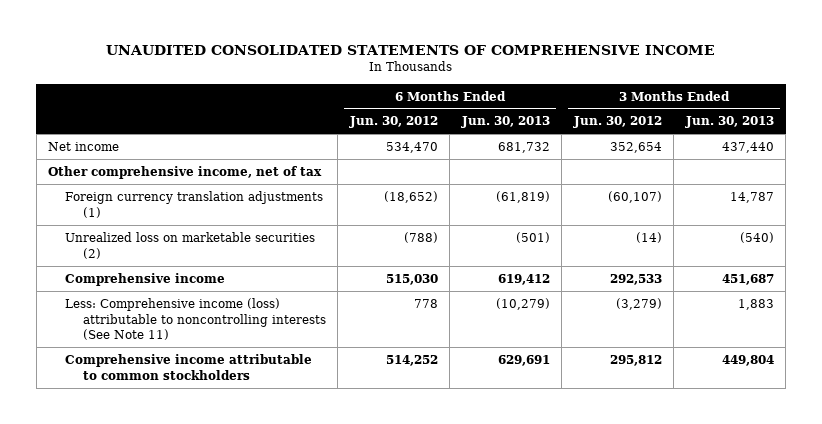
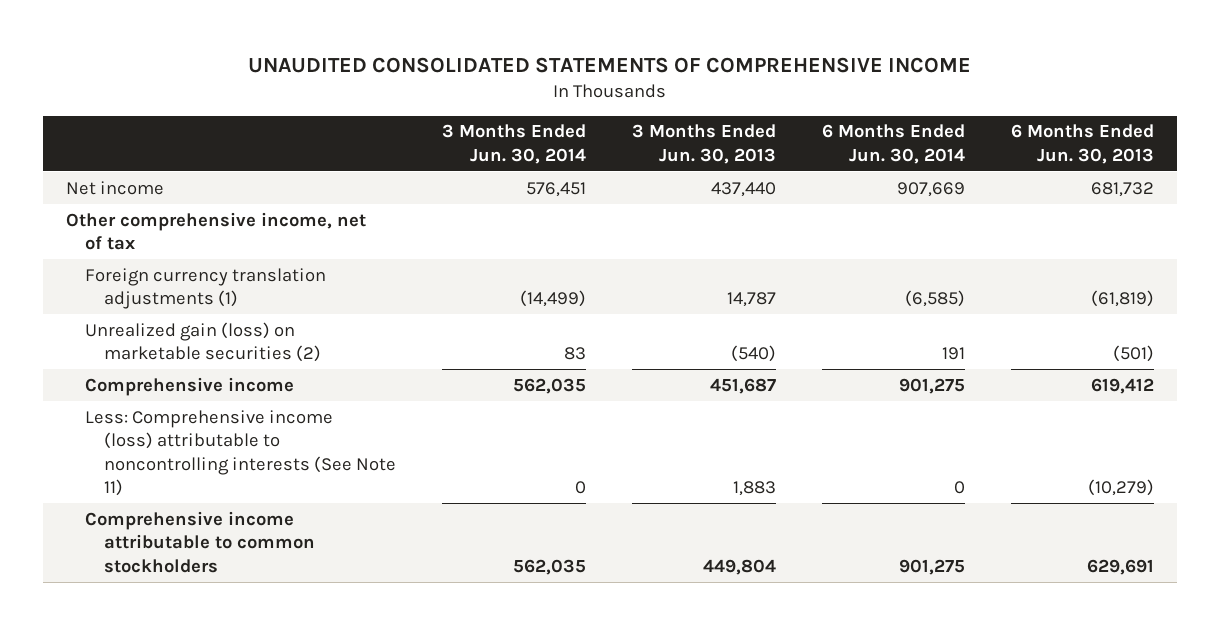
- | 6 Months Ended Jun. 30, 2012 | 6 Months Ended Jun. 30, 2013 | 3 Months Ended Jun. 30, 2012 | 3 Months Ended Jun. 30, 2013
+ | 3 Months Ended Jun. 30, 2014 | 3 Months Ended Jun. 30, 2013 | 6 Months Ended Jun. 30, 2014 | 6 Months Ended Jun. 30, 2013
- Unrealized loss on marketable securities (2) | (788) | (501) | (14) | (540)
+ Unrealized gain (loss) on marketable securities (2) | 83 | (540) | 191 | (501)

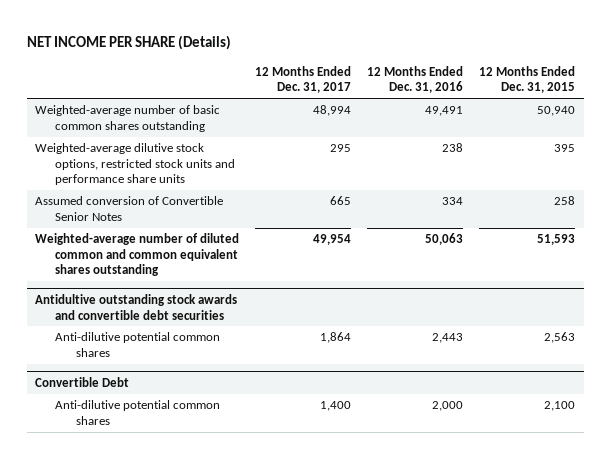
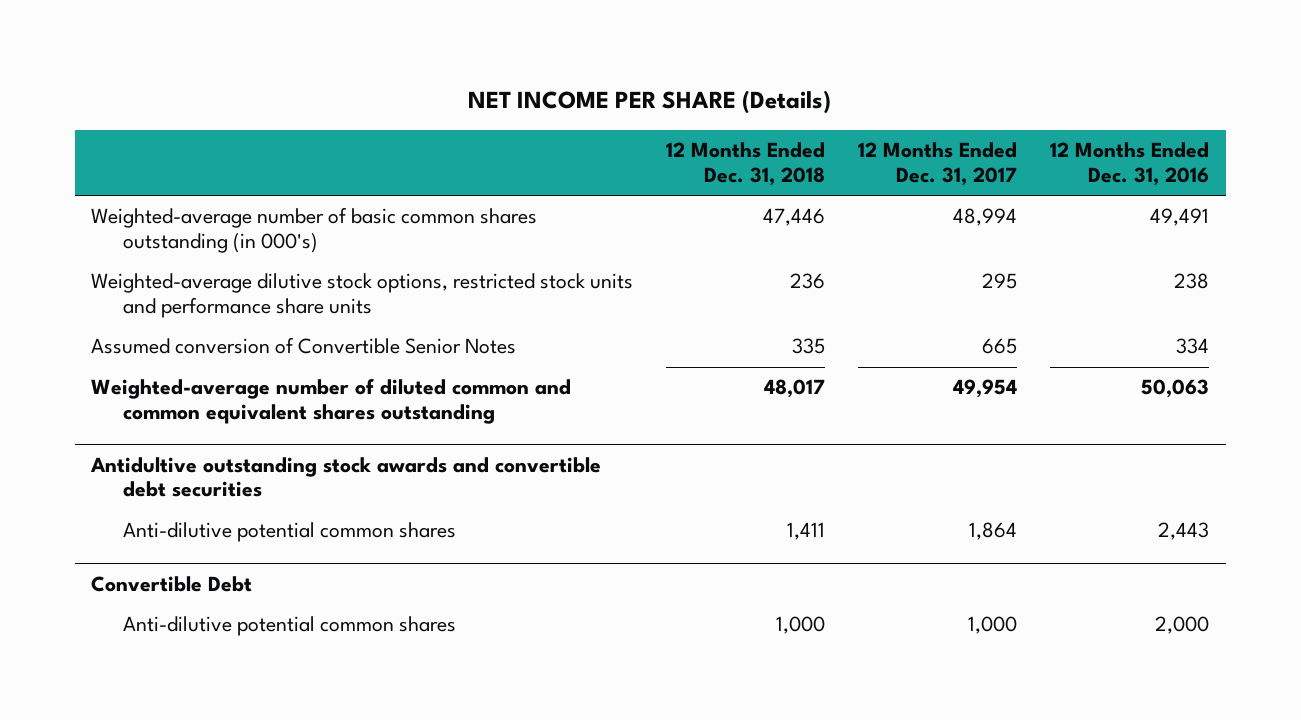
- | 12 Months Ended Dec. 31, 2017 | 12 Months Ended Dec. 31, 2016 | 12 Months Ended Dec. 31, 2015
+ | 12 Months Ended Dec. 31, 2018 | 12 Months Ended Dec. 31, 2017 | 12 Months Ended Dec. 31, 2016
- Weighted-average number of basic common shares outstanding | 48,994 | 49,491 | 50,940
+ Weighted-average number of basic common shares outstanding (in 000's) | 47,446 | 48,994 | 49,491
@ Convertible Debt
- Anti-dilutive potential common shares | 1,400 | 2,000 | 2,100
+ Anti-dilutive potential common shares | 1,000 | 1,000 | 2,000

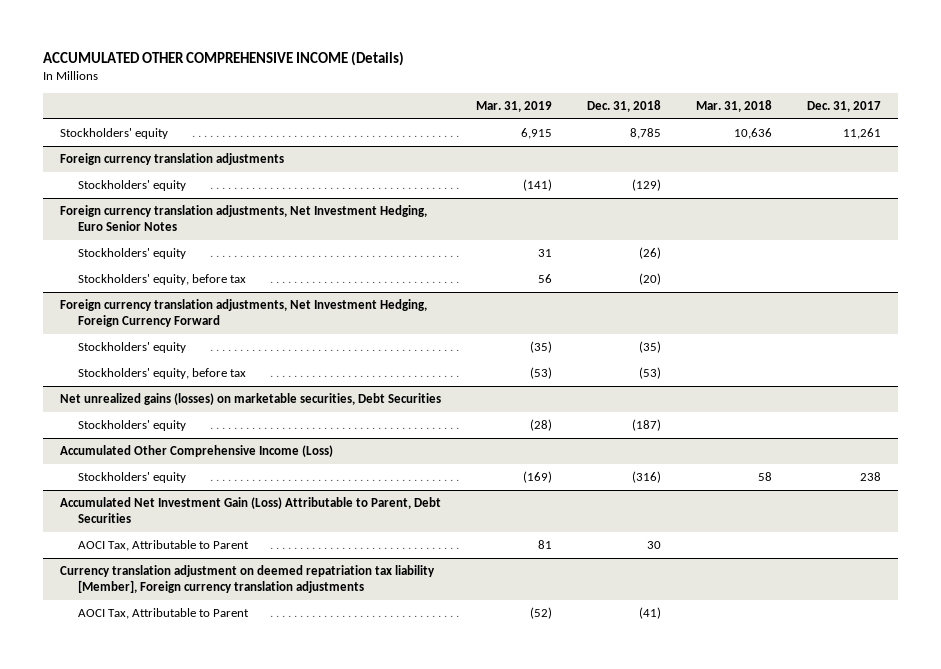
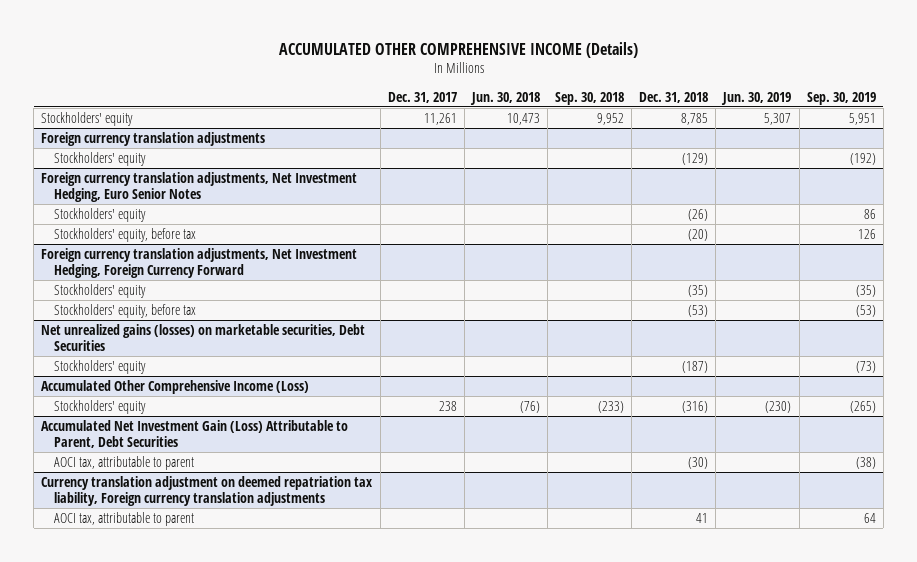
- | Mar. 31, 2019 | Dec. 31, 2018 | Mar. 31, 2018 | Dec. 31, 2017
+ | Dec. 31, 2017 | Jun. 30, 2018 | Sep. 30, 2018 | Dec. 31, 2018 | Jun. 30, 2019 | Sep. 30, 2019
@ Accumulated Net Investment Gain (Loss) Attributable to Parent, Debt Securities
- AOCI Tax, Attributable to Parent | 81 | 30 | |
- Currency translation adjustment on deemed repatriation tax liability [Member], Foreign currency translation adjustments
- AOCI Tax, Attributable to Parent | (52) | (41) | |
@ Accumulated Net Investment Gain (Loss) Attributable to Parent, Debt Securities
+ AOCI tax, attributable to parent | | | | (30) | | (38)
+ Currency translation adjustment on deemed repatriation tax liability, Foreign currency translation adjustments
+ AOCI tax, attributable to parent | | | | 41 | | 64

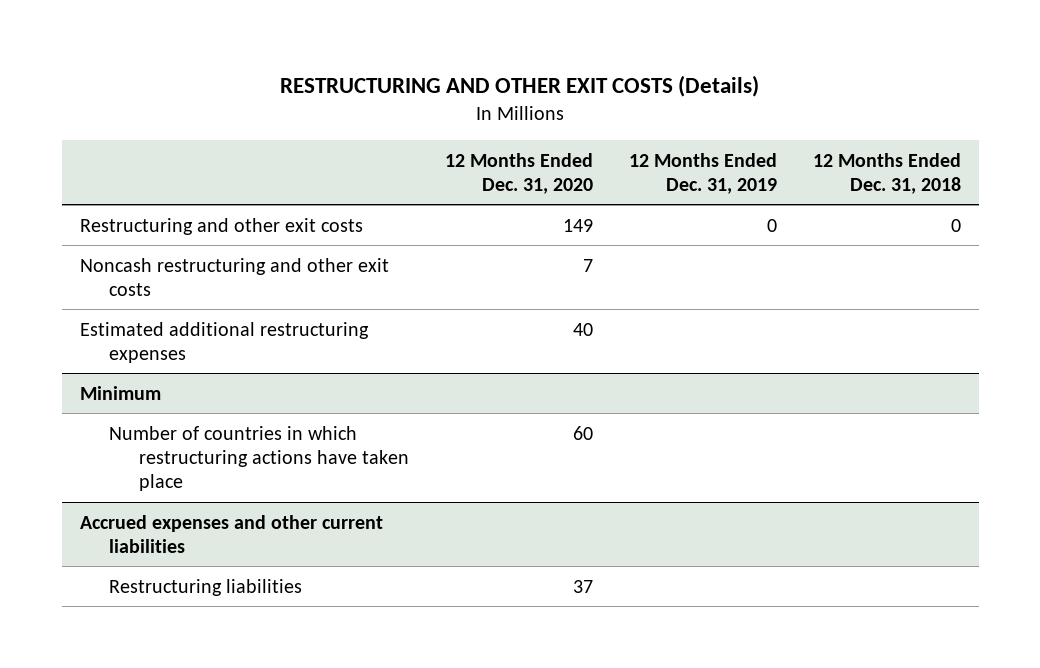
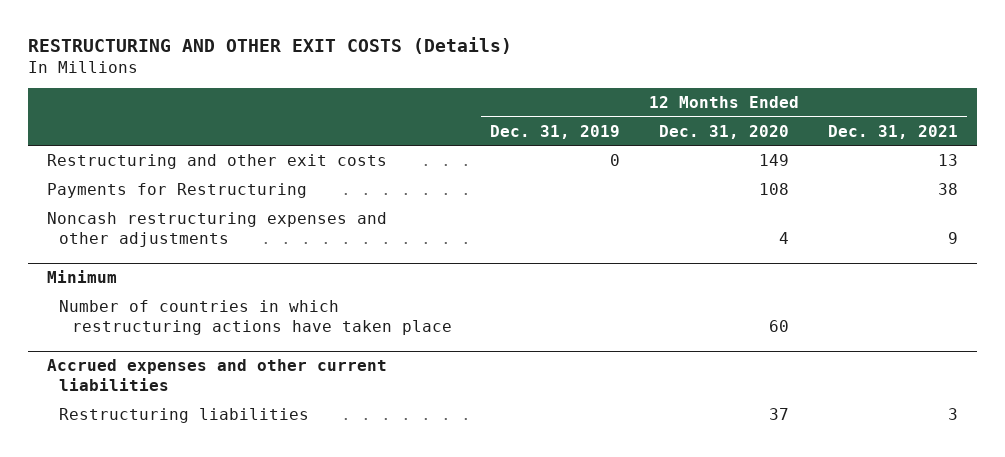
- | 12 Months Ended Dec. 31, 2020 | 12 Months Ended Dec. 31, 2019 | 12 Months Ended Dec. 31, 2018
+ | 12 Months Ended Dec. 31, 2019 | 12 Months Ended Dec. 31, 2020 | 12 Months Ended Dec. 31, 2021
- Noncash restructuring and other exit costs | 7 | |
- Estimated additional restructuring expenses | 40 | |
+ Payments for Restructuring | | 108 | 38
+ Noncash restructuring expenses and other adjustments | | 4 | 9

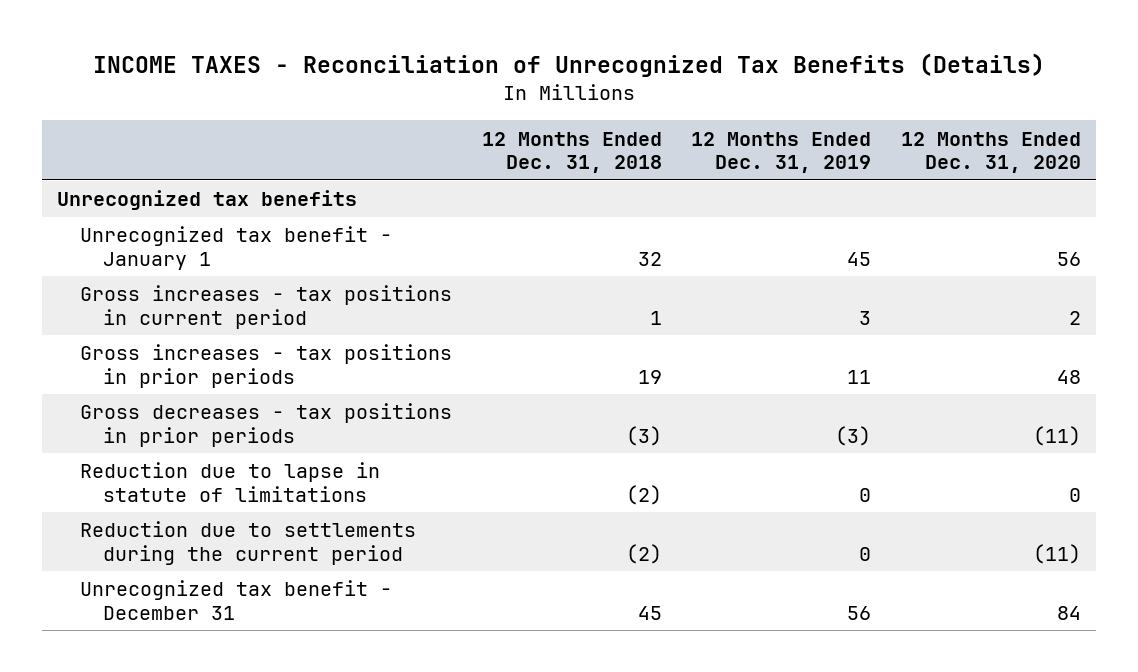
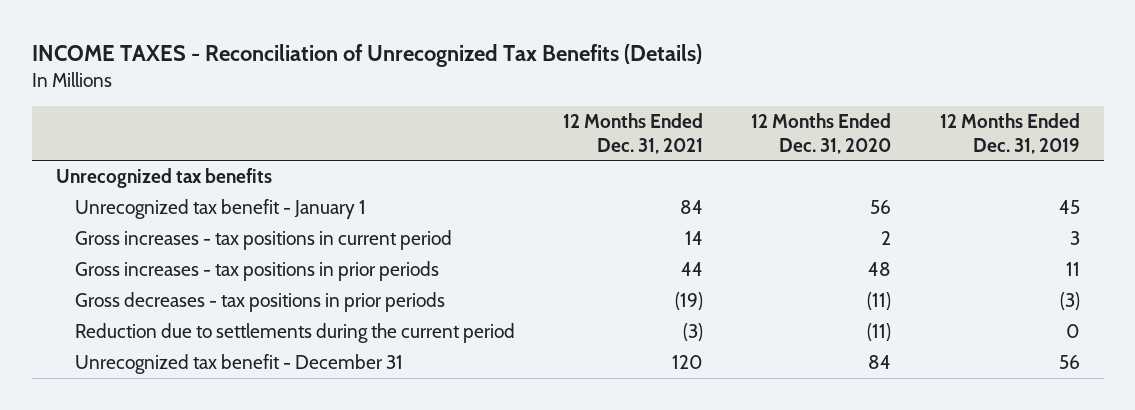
- | 12 Months Ended Dec. 31, 2018 | 12 Months Ended Dec. 31, 2019 | 12 Months Ended Dec. 31, 2020
+ | 12 Months Ended Dec. 31, 2021 | 12 Months Ended Dec. 31, 2020 | 12 Months Ended Dec. 31, 2019
- Reduction due to lapse in statute of limitations | (2) | 0 | 0

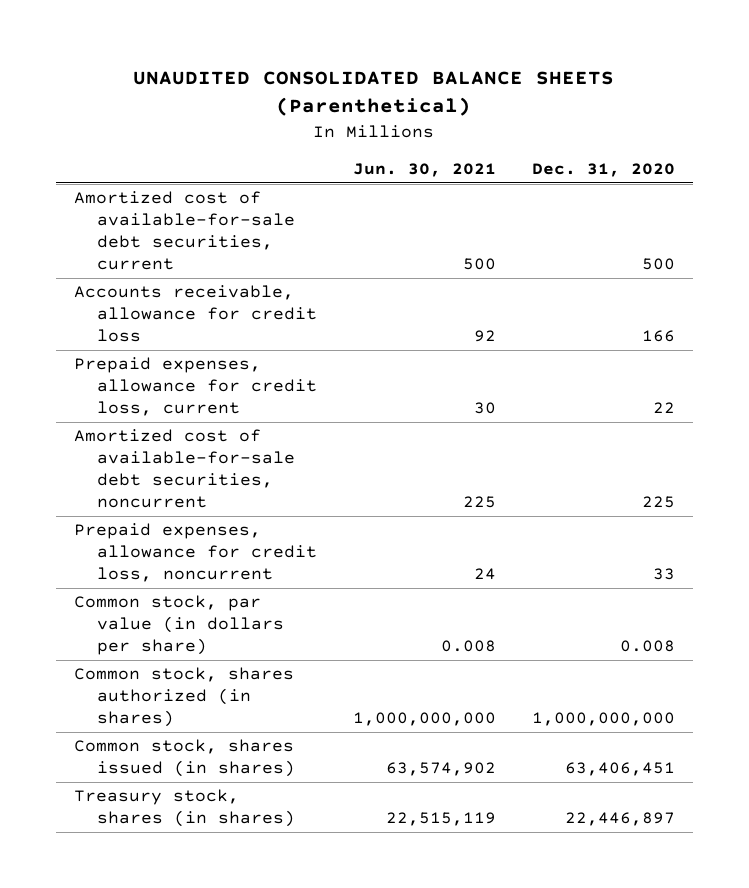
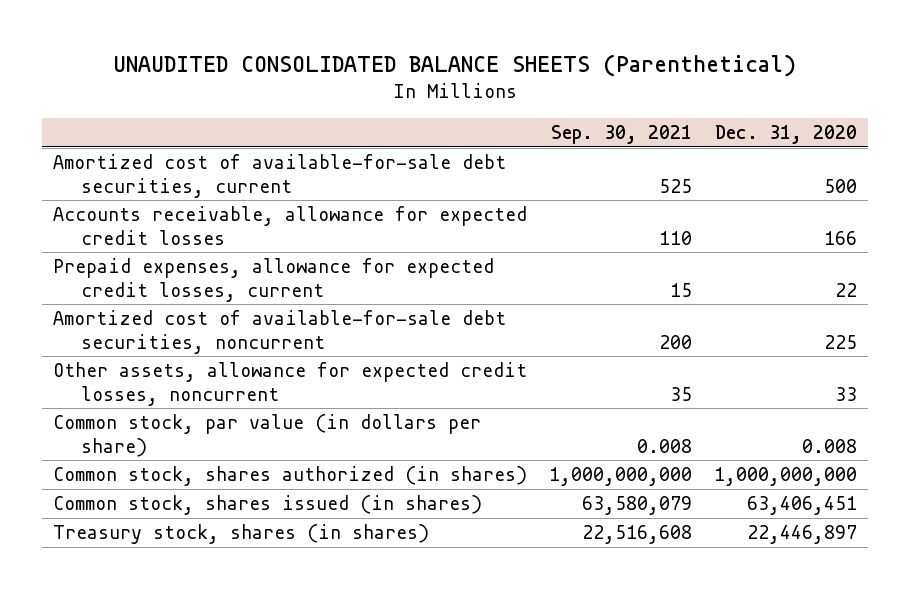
- | Jun. 30, 2021 | Dec. 31, 2020
+ | Sep. 30, 2021 | Dec. 31, 2020
- Accounts receivable, allowance for credit loss | 92 | 166
- Prepaid expenses, allowance for credit loss, current | 30 | 22
+ Accounts receivable, allowance for expected credit losses | 110 | 166
+ Prepaid expenses, allowance for expected credit losses, current | 15 | 22
- Prepaid expenses, allowance for credit loss, noncurrent | 24 | 33
+ Other assets, allowance for expected credit losses, noncurrent | 35 | 33

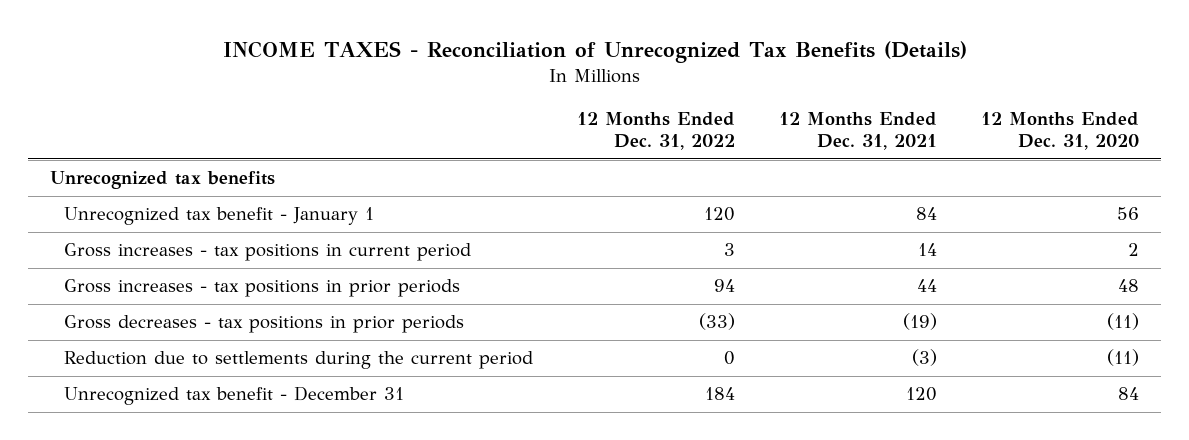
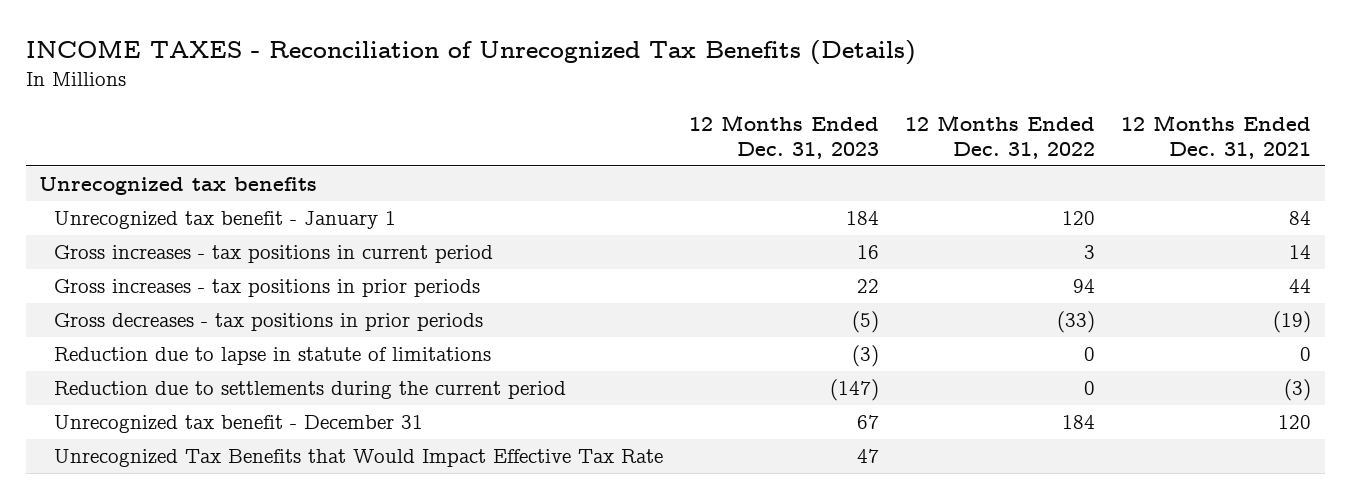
- | 12 Months Ended Dec. 31, 2022 | 12 Months Ended Dec. 31, 2021 | 12 Months Ended Dec. 31, 2020
+ | 12 Months Ended Dec. 31, 2023 | 12 Months Ended Dec. 31, 2022 | 12 Months Ended Dec. 31, 2021
+ Reduction due to lapse in statute of limitations | (3) | 0 | 0
+ Unrecognized Tax Benefits that Would Impact Effective Tax Rate | 47 | |

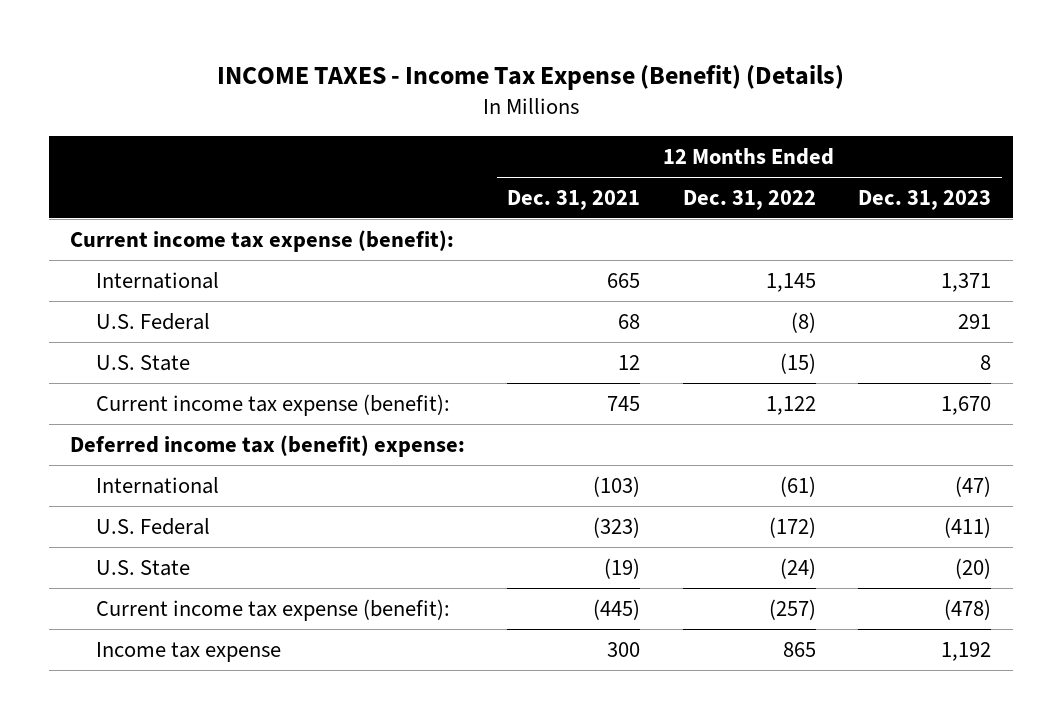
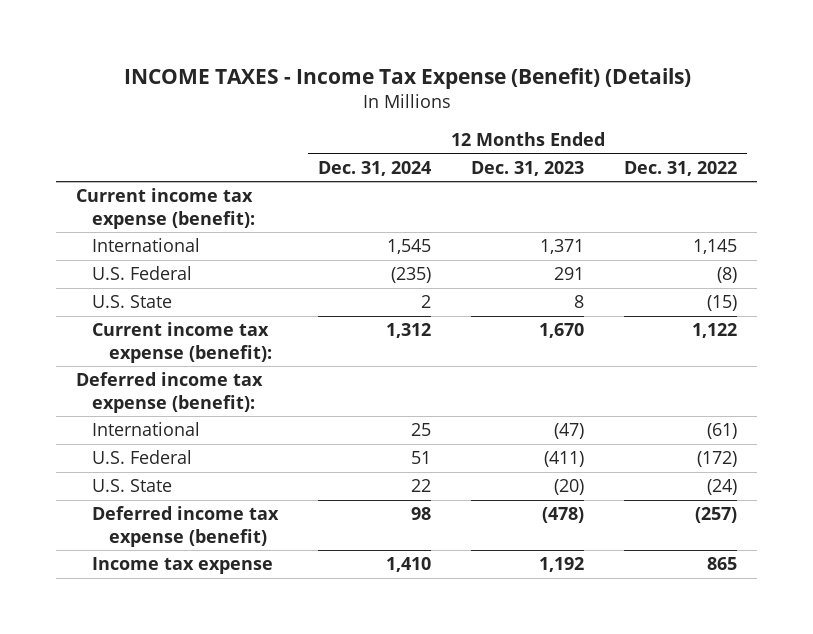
- | 12 Months Ended Dec. 31, 2021 | 12 Months Ended Dec. 31, 2022 | 12 Months Ended Dec. 31, 2023
+ | 12 Months Ended Dec. 31, 2024 | 12 Months Ended Dec. 31, 2023 | 12 Months Ended Dec. 31, 2022
- Deferred income tax (benefit) expense:
+ Deferred income tax expense (benefit):
- Current income tax expense (benefit): | (445) | (257) | (478)
+ Deferred income tax expense (benefit) | 98 | (478) | (257)

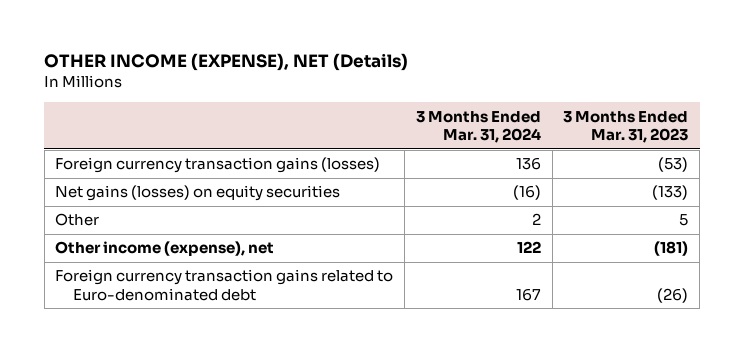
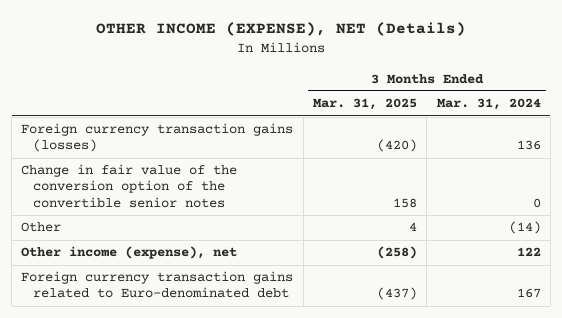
- | 3 Months Ended Mar. 31, 2024 | 3 Months Ended Mar. 31, 2023
+ | 3 Months Ended Mar. 31, 2025 | 3 Months Ended Mar. 31, 2024
- Net gains (losses) on equity securities | (16) | (133)
- Other | 2 | 5
+ Change in fair value of the conversion option of the convertible senior notes | 158 | 0
+ Other | 4 | (14)

